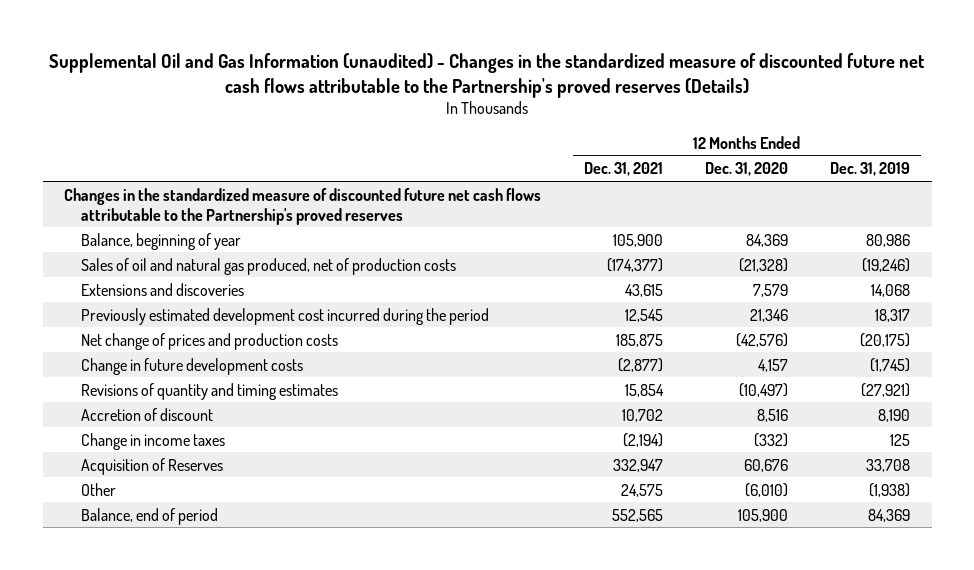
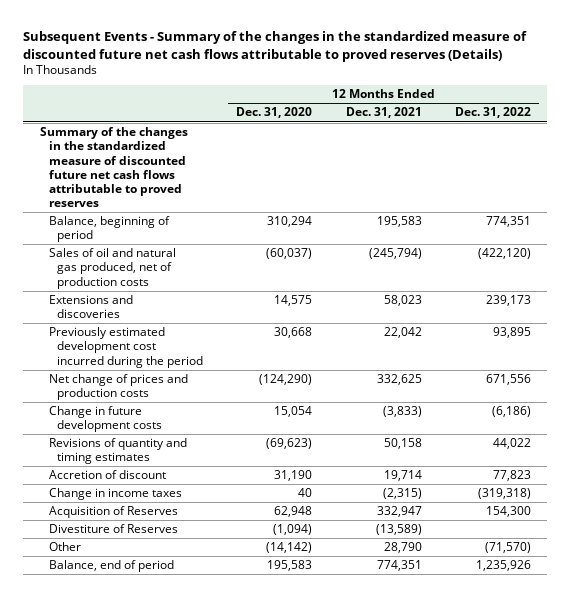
- Supplemental Oil and Gas Information (unaudited) - Changes in the standardized measure of discounted future net cash flows attributable to the Partnership's proved reserves (Details)
+ Subsequent Events - Summary of the changes in the standardized measure of discounted future net cash flows attributable to proved reserves (Details)
- | 12 Months Ended Dec. 31, 2021 | 12 Months Ended Dec. 31, 2020 | 12 Months Ended Dec. 31, 2019
+ | 12 Months Ended Dec. 31, 2020 | 12 Months Ended Dec. 31, 2021 | 12 Months Ended Dec. 31, 2022
- Changes in the standardized measure of discounted future net cash flows attributable to the Partnership's proved reserves
- Balance, beginning of year | 105,900 | 84,369 | 80,986
- Sales of oil and natural gas produced, net of production costs | (174,377) | (21,328) | (19,246)
- Extensions and discoveries | 43,615 | 7,579 | 14,068
- Previously estimated development cost incurred during the period | 12,545 | 21,346 | 18,317
- Net change of prices and production costs | 185,875 | (42,576) | (20,175)
- Change in future development costs | (2,877) | 4,157 | (1,745)
- Revisions of quantity and timing estimates | 15,854 | (10,497) | (27,921)
- Accretion of discount | 10,702 | 8,516 | 8,190
- Change in income taxes | (2,194) | (332) | 125
- Acquisition of Reserves | 332,947 | 60,676 | 33,708
- Other | 24,575 | (6,010) | (1,938)
- Balance, end of period | 552,565 | 105,900 | 84,369
+ Summary of the changes in the standardized measure of discounted future net cash flows attributable to proved reserves
+ Balance, beginning of period | 310,294 | 195,583 | 774,351
+ Sales of oil and natural gas produced, net of production costs | (60,037) | (245,794) | (422,120)
+ Extensions and discoveries | 14,575 | 58,023 | 239,173
+ Previously estimated development cost incurred during the period | 30,668 | 22,042 | 93,895
+ Net change of prices and production costs | (124,290) | 332,625 | 671,556
+ Change in future development costs | 15,054 | (3,833) | (6,186)
+ Revisions of quantity and timing estimates | (69,623) | 50,158 | 44,022
+ Accretion of discount | 31,190 | 19,714 | 77,823
+ Change in income taxes | 40 | (2,315) | (319,318)
+ Acquisition of Reserves | 62,948 | 332,947 | 154,300
+ Divestiture of Reserves | (1,094) | (13,589) |
+ Other | (14,142) | 28,790 | (71,570)
+ Balance, end of period | 195,583 | 774,351 | 1,235,926

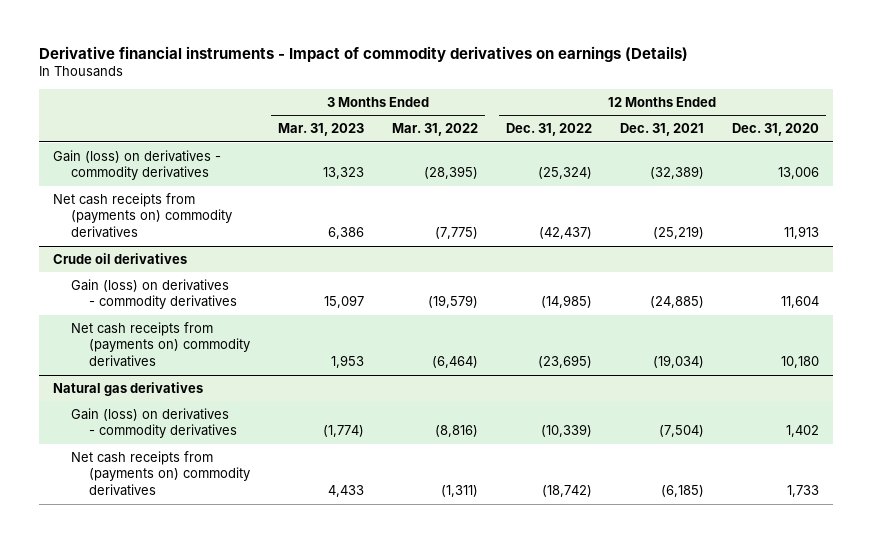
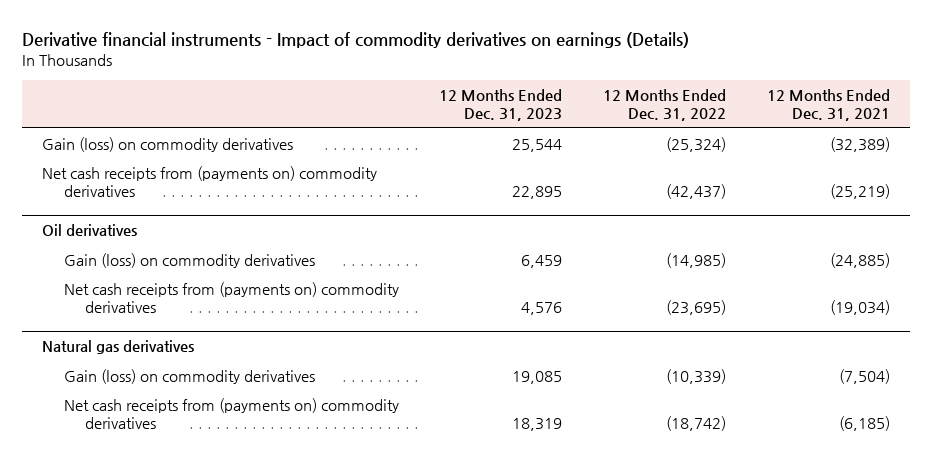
- | 3 Months Ended Mar. 31, 2023 | 3 Months Ended Mar. 31, 2022 | 12 Months Ended Dec. 31, 2022 | 12 Months Ended Dec. 31, 2021 | 12 Months Ended Dec. 31, 2020
+ | 12 Months Ended Dec. 31, 2023 | 12 Months Ended Dec. 31, 2022 | 12 Months Ended Dec. 31, 2021
- Gain (loss) on derivatives - commodity derivatives | 13,323 | (28,395) | (25,324) | (32,389) | 13,006
+ Gain (loss) on commodity derivatives | 25,544 | (25,324) | (32,389)
- Crude oil derivatives
- Gain (loss) on derivatives - commodity derivatives | 15,097 | (19,579) | (14,985) | (24,885) | 11,604
+ Oil derivatives
+ Gain (loss) on commodity derivatives | 6,459 | (14,985) | (24,885)
@ Natural gas derivatives
- Gain (loss) on derivatives - commodity derivatives | (1,774) | (8,816) | (10,339) | (7,504) | 1,402
+ Gain (loss) on commodity derivatives | 19,085 | (10,339) | (7,504)

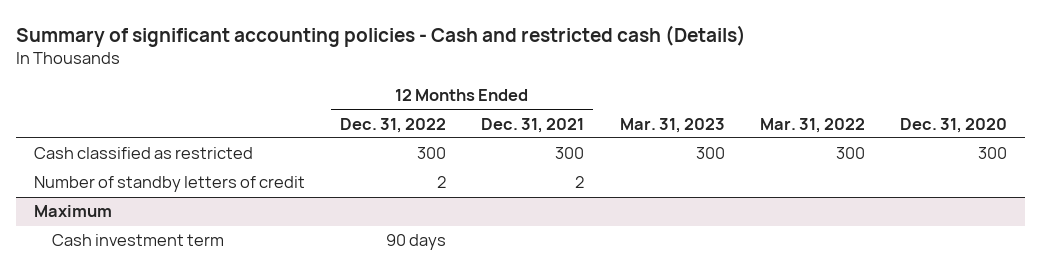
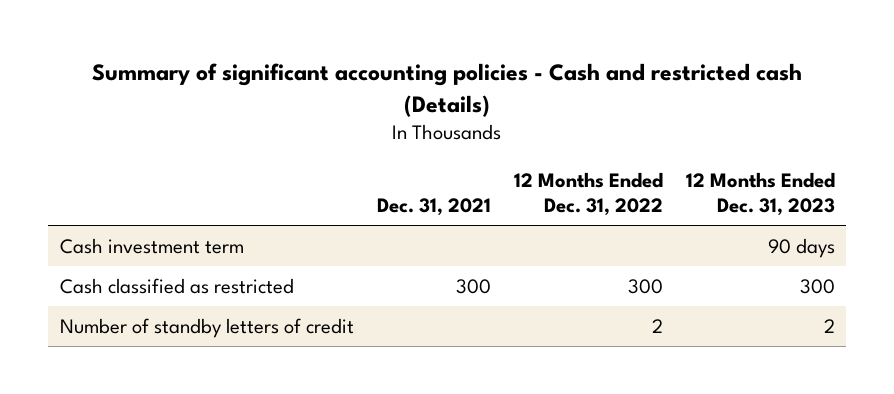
- | 12 Months Ended Dec. 31, 2022 | 12 Months Ended Dec. 31, 2021 | Mar. 31, 2023 | Mar. 31, 2022 | Dec. 31, 2020
+ | Dec. 31, 2021 | 12 Months Ended Dec. 31, 2022 | 12 Months Ended Dec. 31, 2023
+ Cash investment term | | | 90 days
- Maximum
- Cash investment term | 90 days | | | |

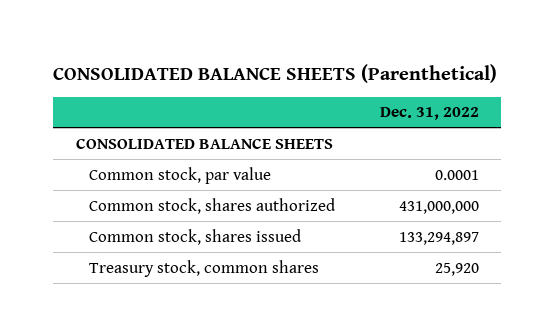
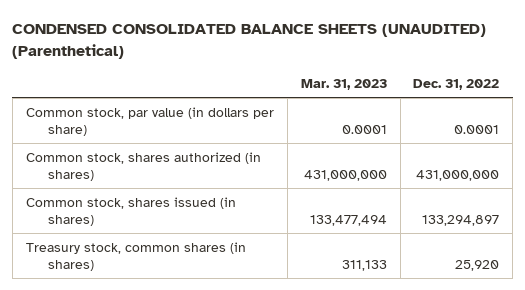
- CONSOLIDATED BALANCE SHEETS (Parenthetical)
+ CONDENSED CONSOLIDATED BALANCE SHEETS (UNAUDITED) (Parenthetical)
- | Dec. 31, 2022
+ | Mar. 31, 2023 | Dec. 31, 2022
- CONSOLIDATED BALANCE SHEETS
- Common stock, par value | 0.0001
- Common stock, shares authorized | 431,000,000
- Common stock, shares issued | 133,294,897
- Treasury stock, common shares | 25,920
+ Common stock, par value (in dollars per share) | 0.0001 | 0.0001
+ Common stock, shares authorized (in shares) | 431,000,000 | 431,000,000
+ Common stock, shares issued (in shares) | 133,477,494 | 133,294,897
+ Treasury stock, common shares (in shares) | 311,133 | 25,920

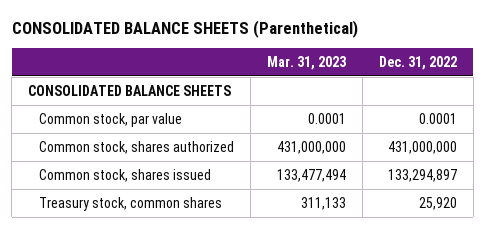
- CONDENSED CONSOLIDATED BALANCE SHEETS (UNAUDITED) (Parenthetical)
+ CONSOLIDATED BALANCE SHEETS (Parenthetical)
- Common stock, par value (in dollars per share) | 0.0001 | 0.0001
- Common stock, shares authorized (in shares) | 431,000,000 | 431,000,000
- Common stock, shares issued (in shares) | 133,477,494 | 133,294,897
- Treasury stock, common shares (in shares) | 311,133 | 25,920
+ CONSOLIDATED BALANCE SHEETS
+ Common stock, par value | 0.0001 | 0.0001
+ Common stock, shares authorized | 431,000,000 | 431,000,000
+ Common stock, shares issued | 133,477,494 | 133,294,897
+ Treasury stock, common shares | 311,133 | 25,920

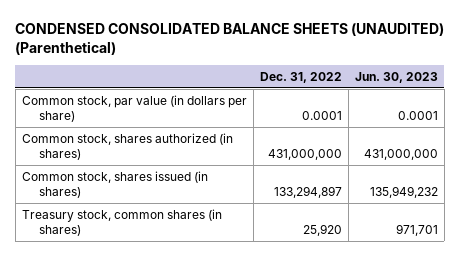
- CONSOLIDATED BALANCE SHEETS (Parenthetical)
+ CONDENSED CONSOLIDATED BALANCE SHEETS (UNAUDITED) (Parenthetical)
- | Mar. 31, 2023 | Dec. 31, 2022
+ | Dec. 31, 2022 | Jun. 30, 2023
- CONSOLIDATED BALANCE SHEETS
- Common stock, par value | 0.0001 | 0.0001
- Common stock, shares authorized | 431,000,000 | 431,000,000
- Common stock, shares issued | 133,477,494 | 133,294,897
- Treasury stock, common shares | 311,133 | 25,920
+ Common stock, par value (in dollars per share) | 0.0001 | 0.0001
+ Common stock, shares authorized (in shares) | 431,000,000 | 431,000,000
+ Common stock, shares issued (in shares) | 133,294,897 | 135,949,232
+ Treasury stock, common shares (in shares) | 25,920 | 971,701

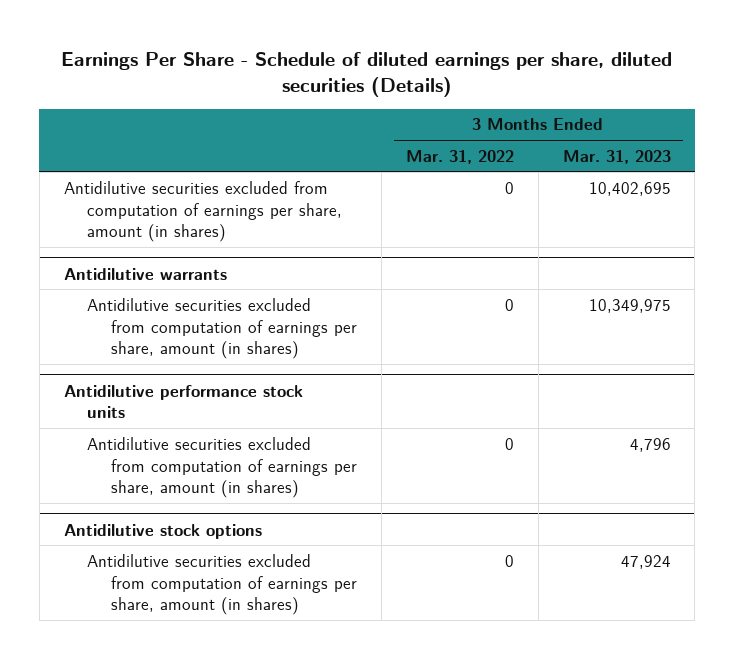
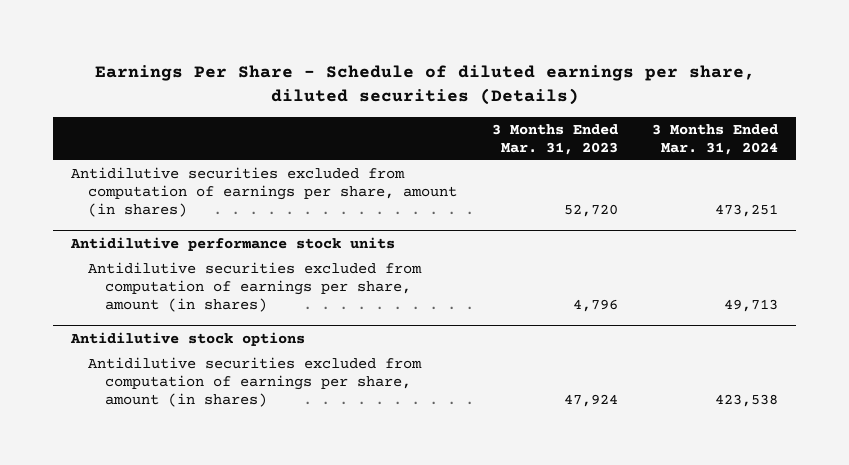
- | 3 Months Ended Mar. 31, 2022 | 3 Months Ended Mar. 31, 2023
+ | 3 Months Ended Mar. 31, 2023 | 3 Months Ended Mar. 31, 2024
- Antidilutive securities excluded from computation of earnings per share, amount (in shares) | 0 | 10,402,695
- Antidilutive warrants
- Antidilutive securities excluded from computation of earnings per share, amount (in shares) | 0 | 10,349,975
+ Antidilutive securities excluded from computation of earnings per share, amount (in shares) | 52,720 | 473,251

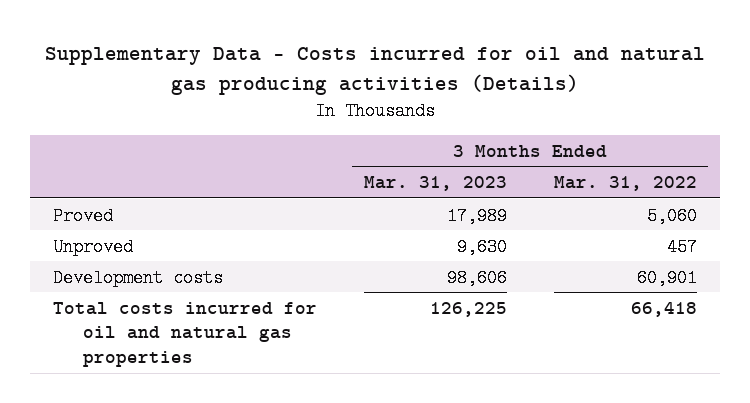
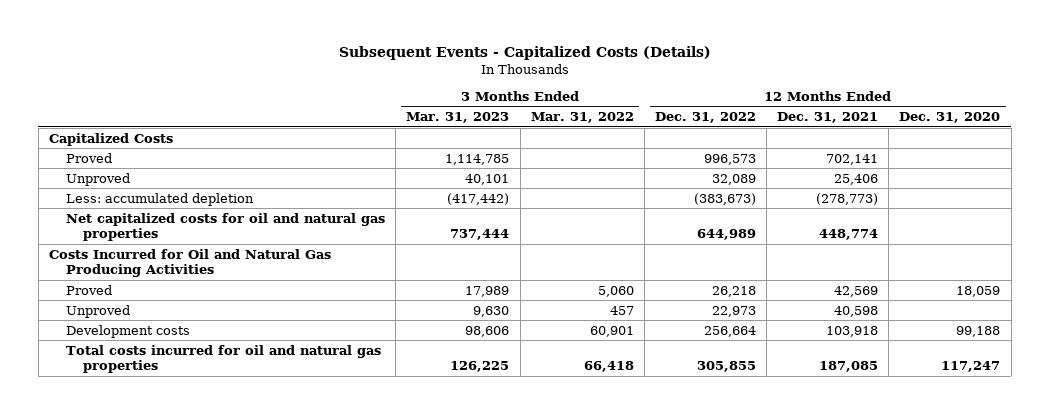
- Supplementary Data - Costs incurred for oil and natural gas producing activities (Details)
+ Subsequent Events - Capitalized Costs (Details)
- | 3 Months Ended Mar. 31, 2023 | 3 Months Ended Mar. 31, 2022
+ | 3 Months Ended Mar. 31, 2023 | 3 Months Ended Mar. 31, 2022 | 12 Months Ended Dec. 31, 2022 | 12 Months Ended Dec. 31, 2021 | 12 Months Ended Dec. 31, 2020
+ Capitalized Costs
+ Proved | 1,114,785 | | 996,573 | 702,141 |
+ Unproved | 40,101 | | 32,089 | 25,406 |
+ Less: accumulated depletion | (417,442) | | (383,673) | (278,773) |
+ Net capitalized costs for oil and natural gas properties | 737,444 | | 644,989 | 448,774 |
+ Costs Incurred for Oil and Natural Gas Producing Activities

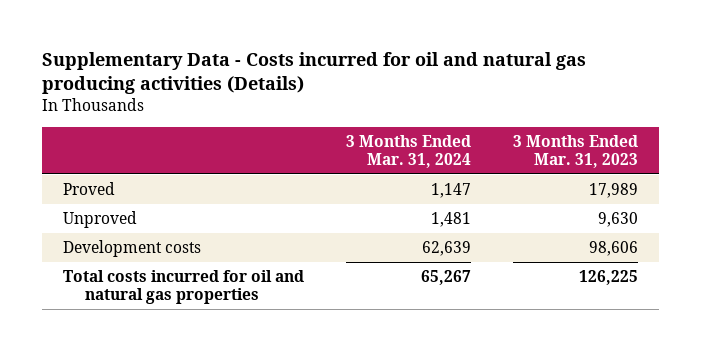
- Subsequent Events - Capitalized Costs (Details)
+ Supplementary Data - Costs incurred for oil and natural gas producing activities (Details)
- | 3 Months Ended Mar. 31, 2023 | 3 Months Ended Mar. 31, 2022 | 12 Months Ended Dec. 31, 2022 | 12 Months Ended Dec. 31, 2021 | 12 Months Ended Dec. 31, 2020
+ | 3 Months Ended Mar. 31, 2024 | 3 Months Ended Mar. 31, 2023
- Capitalized Costs
- Proved | 1,114,785 | | 996,573 | 702,141 |
- Unproved | 40,101 | | 32,089 | 25,406 |
- Less: accumulated depletion | (417,442) | | (383,673) | (278,773) |
- Net capitalized costs for oil and natural gas properties | 737,444 | | 644,989 | 448,774 |
- Costs Incurred for Oil and Natural Gas Producing Activities

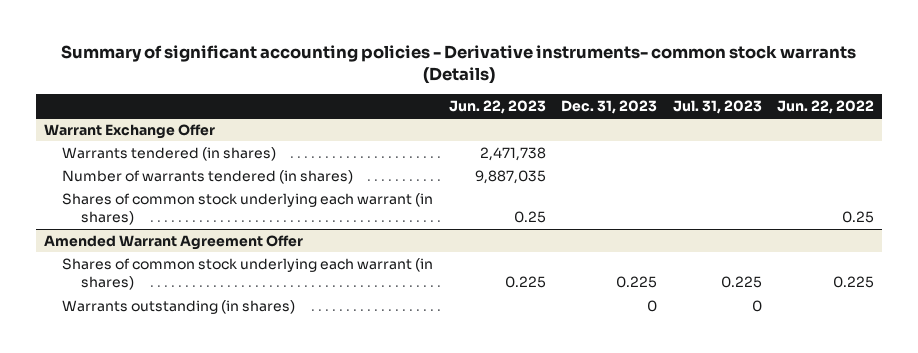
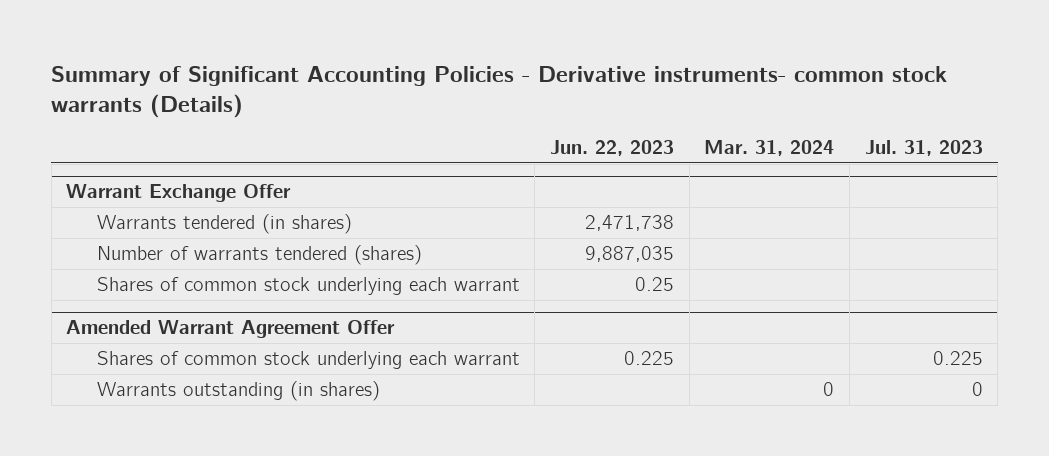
- Summary of significant accounting policies - Derivative instruments- common stock warrants (Details)
+ Summary of Significant Accounting Policies - Derivative instruments- common stock warrants (Details)
- | Jun. 22, 2023 | Dec. 31, 2023 | Jul. 31, 2023 | Jun. 22, 2022
+ | Jun. 22, 2023 | Mar. 31, 2024 | Jul. 31, 2023
@ Warrant Exchange Offer
- Number of warrants tendered (in shares) | 9,887,035 | | |
- Shares of common stock underlying each warrant (in shares) | 0.25 | | | 0.25
+ Number of warrants tendered (shares) | 9,887,035 | |
+ Shares of common stock underlying each warrant | 0.25 | |
@ Amended Warrant Agreement Offer
- Shares of common stock underlying each warrant (in shares) | 0.225 | 0.225 | 0.225 | 0.225
+ Shares of common stock underlying each warrant | 0.225 | | 0.225

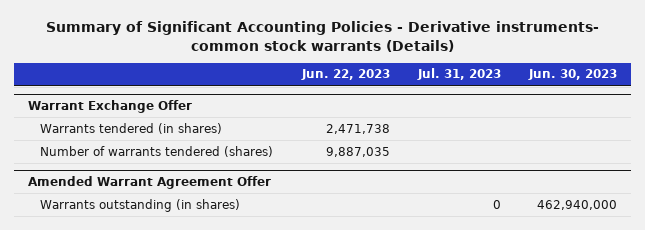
- | Jun. 22, 2023 | Mar. 31, 2024 | Jul. 31, 2023
+ | Jun. 22, 2023 | Jul. 31, 2023 | Jun. 30, 2023
@ Warrant Exchange Offer
- Shares of common stock underlying each warrant | 0.25 | |
@ Amended Warrant Agreement Offer
- Shares of common stock underlying each warrant | 0.225 | | 0.225

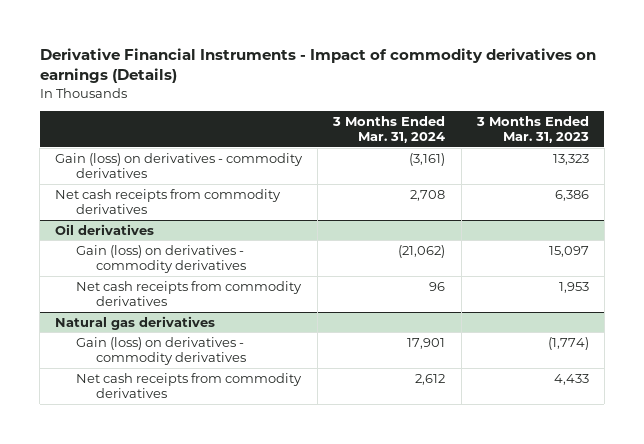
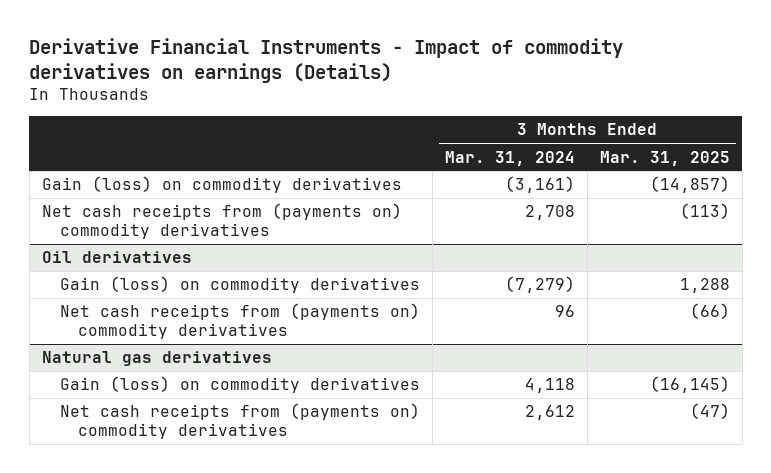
- | 3 Months Ended Mar. 31, 2024 | 3 Months Ended Mar. 31, 2023
+ | 3 Months Ended Mar. 31, 2024 | 3 Months Ended Mar. 31, 2025
- Gain (loss) on derivatives - commodity derivatives | (3,161) | 13,323
- Net cash receipts from commodity derivatives | 2,708 | 6,386
+ Gain (loss) on commodity derivatives | (3,161) | (14,857)
+ Net cash receipts from (payments on) commodity derivatives | 2,708 | (113)
@ Oil derivatives
- Gain (loss) on derivatives - commodity derivatives | (21,062) | 15,097
- Net cash receipts from commodity derivatives | 96 | 1,953
+ Gain (loss) on commodity derivatives | (7,279) | 1,288
+ Net cash receipts from (payments on) commodity derivatives | 96 | (66)
@ Natural gas derivatives
- Gain (loss) on derivatives - commodity derivatives | 17,901 | (1,774)
- Net cash receipts from commodity derivatives | 2,612 | 4,433
+ Gain (loss) on commodity derivatives | 4,118 | (16,145)
+ Net cash receipts from (payments on) commodity derivatives | 2,612 | (47)

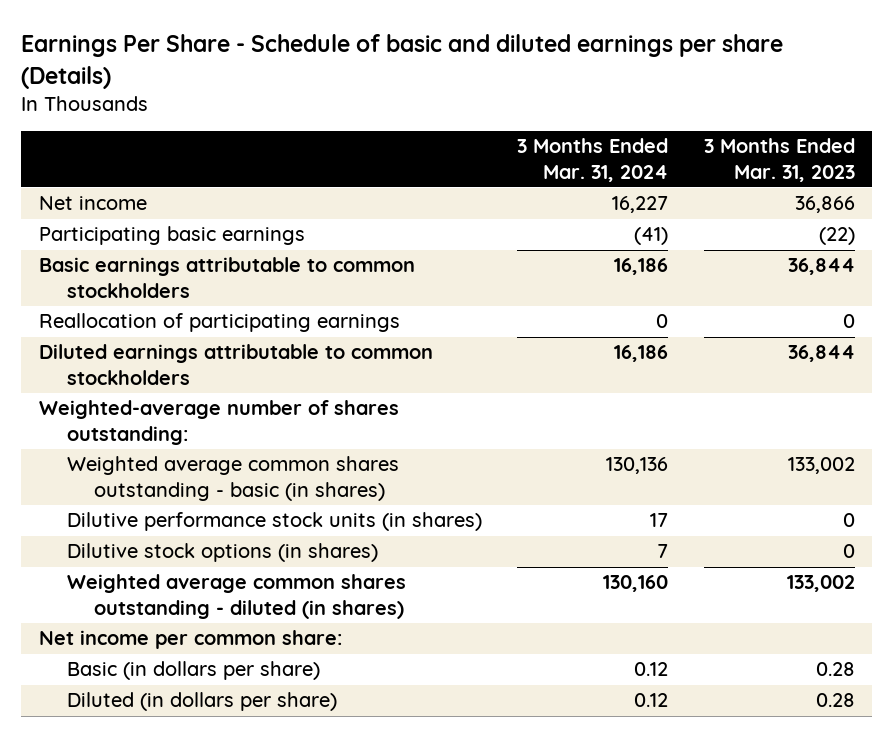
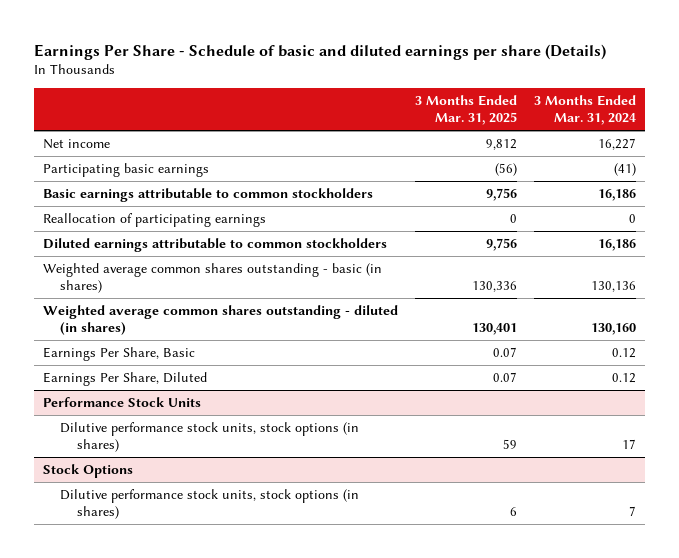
- | 3 Months Ended Mar. 31, 2024 | 3 Months Ended Mar. 31, 2023
+ | 3 Months Ended Mar. 31, 2025 | 3 Months Ended Mar. 31, 2024
- Weighted-average number of shares outstanding:
- Dilutive performance stock units (in shares) | 17 | 0
- Dilutive stock options (in shares) | 7 | 0
- Net income per common share:
- Basic (in dollars per share) | 0.12 | 0.28
- Diluted (in dollars per share) | 0.12 | 0.28
+ Earnings Per Share, Basic | 0.07 | 0.12
+ Earnings Per Share, Diluted | 0.07 | 0.12
+ Performance Stock Units
+ Dilutive performance stock units, stock options (in shares) | 59 | 17
+ Stock Options
+ Dilutive performance stock units, stock options (in shares) | 6 | 7

